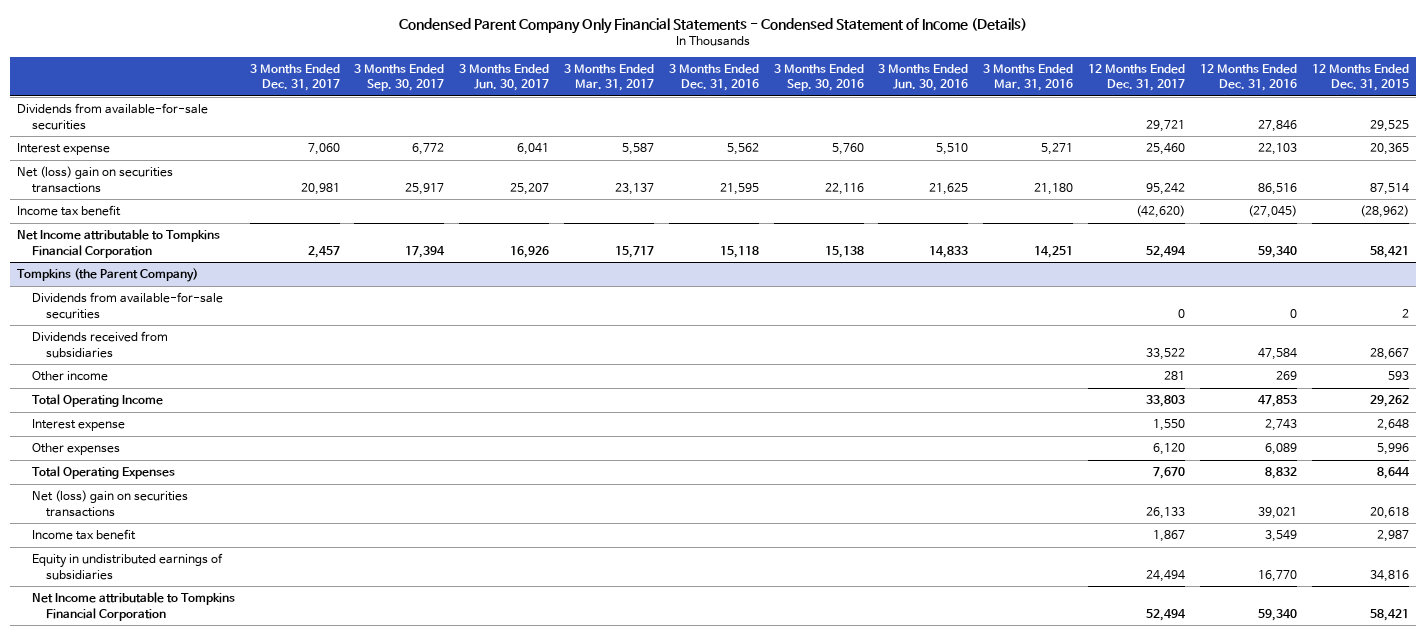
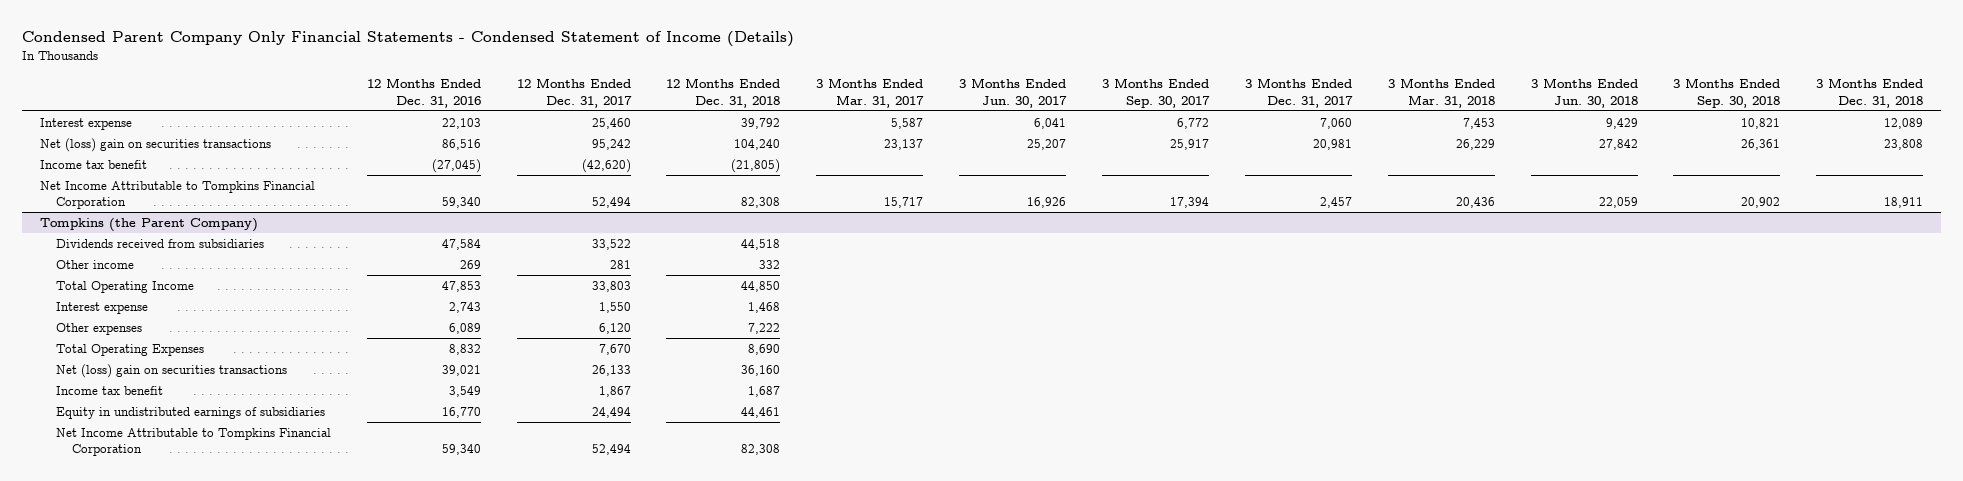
- | 3 Months Ended Dec. 31, 2017 | 3 Months Ended Sep. 30, 2017 | 3 Months Ended Jun. 30, 2017 | 3 Months Ended Mar. 31, 2017 | 3 Months Ended Dec. 31, 2016 | 3 Months Ended Sep. 30, 2016 | 3 Months Ended Jun. 30, 2016 | 3 Months Ended Mar. 31, 2016 | 12 Months Ended Dec. 31, 2017 | 12 Months Ended Dec. 31, 2016 | 12 Months Ended Dec. 31, 2015
+ | 12 Months Ended Dec. 31, 2016 | 12 Months Ended Dec. 31, 2017 | 12 Months Ended Dec. 31, 2018 | 3 Months Ended Mar. 31, 2017 | 3 Months Ended Jun. 30, 2017 | 3 Months Ended Sep. 30, 2017 | 3 Months Ended Dec. 31, 2017 | 3 Months Ended Mar. 31, 2018 | 3 Months Ended Jun. 30, 2018 | 3 Months Ended Sep. 30, 2018 | 3 Months Ended Dec. 31, 2018
- Dividends from available-for-sale securities | | | | | | | | | 29,721 | 27,846 | 29,525
- Net Income attributable to Tompkins Financial Corporation | 2,457 | 17,394 | 16,926 | 15,717 | 15,118 | 15,138 | 14,833 | 14,251 | 52,494 | 59,340 | 58,421
+ Net Income Attributable to Tompkins Financial Corporation | 59,340 | 52,494 | 82,308 | 15,717 | 16,926 | 17,394 | 2,457 | 20,436 | 22,059 | 20,902 | 18,911
@ Tompkins (the Parent Company)
- Dividends from available-for-sale securities | | | | | | | | | 0 | 0 | 2
- Net Income attributable to Tompkins Financial Corporation | | | | | | | | | 52,494 | 59,340 | 58,421
+ Net Income Attributable to Tompkins Financial Corporation | 59,340 | 52,494 | 82,308 | | | | | | | |

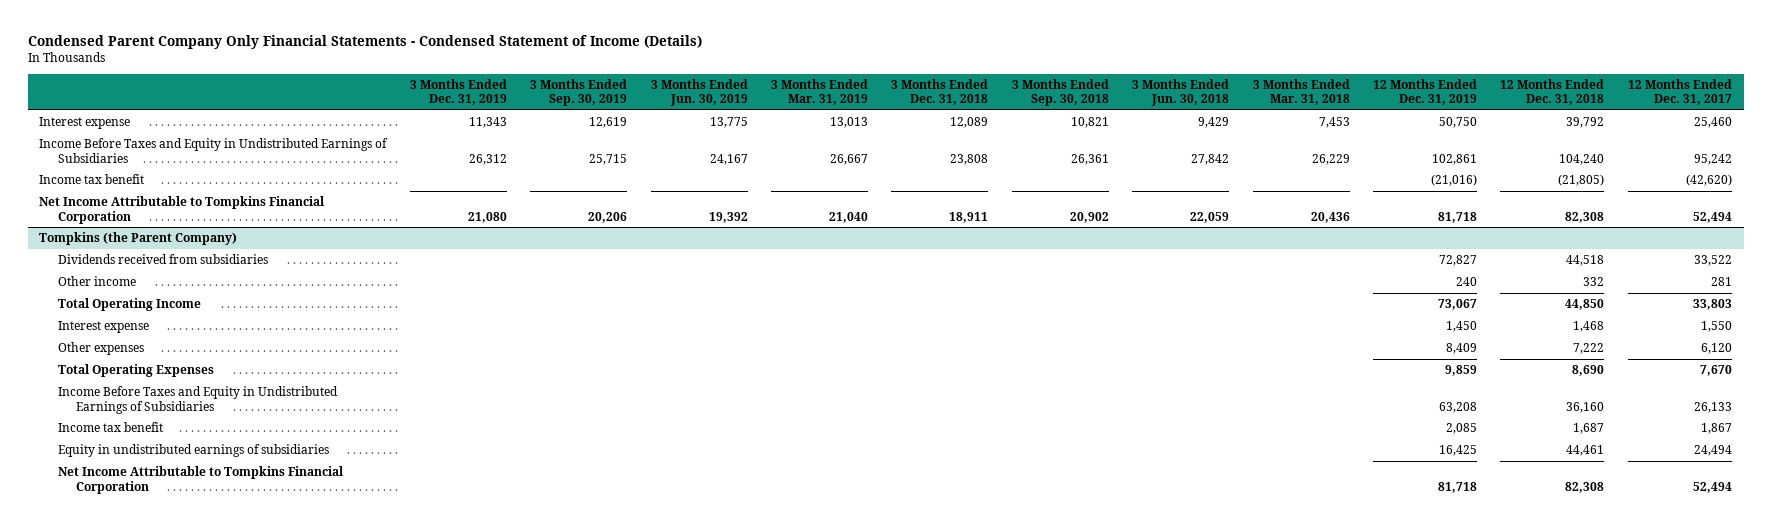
- | 12 Months Ended Dec. 31, 2016 | 12 Months Ended Dec. 31, 2017 | 12 Months Ended Dec. 31, 2018 | 3 Months Ended Mar. 31, 2017 | 3 Months Ended Jun. 30, 2017 | 3 Months Ended Sep. 30, 2017 | 3 Months Ended Dec. 31, 2017 | 3 Months Ended Mar. 31, 2018 | 3 Months Ended Jun. 30, 2018 | 3 Months Ended Sep. 30, 2018 | 3 Months Ended Dec. 31, 2018
+ | 3 Months Ended Dec. 31, 2019 | 3 Months Ended Sep. 30, 2019 | 3 Months Ended Jun. 30, 2019 | 3 Months Ended Mar. 31, 2019 | 3 Months Ended Dec. 31, 2018 | 3 Months Ended Sep. 30, 2018 | 3 Months Ended Jun. 30, 2018 | 3 Months Ended Mar. 31, 2018 | 12 Months Ended Dec. 31, 2019 | 12 Months Ended Dec. 31, 2018 | 12 Months Ended Dec. 31, 2017
- Net (loss) gain on securities transactions | 86,516 | 95,242 | 104,240 | 23,137 | 25,207 | 25,917 | 20,981 | 26,229 | 27,842 | 26,361 | 23,808
+ Income Before Taxes and Equity in Undistributed Earnings of Subsidiaries | 26,312 | 25,715 | 24,167 | 26,667 | 23,808 | 26,361 | 27,842 | 26,229 | 102,861 | 104,240 | 95,242
@ Tompkins (the Parent Company)
- Net (loss) gain on securities transactions | 39,021 | 26,133 | 36,160 | | | | | | | |
+ Income Before Taxes and Equity in Undistributed Earnings of Subsidiaries | | | | | | | | | 63,208 | 36,160 | 26,133

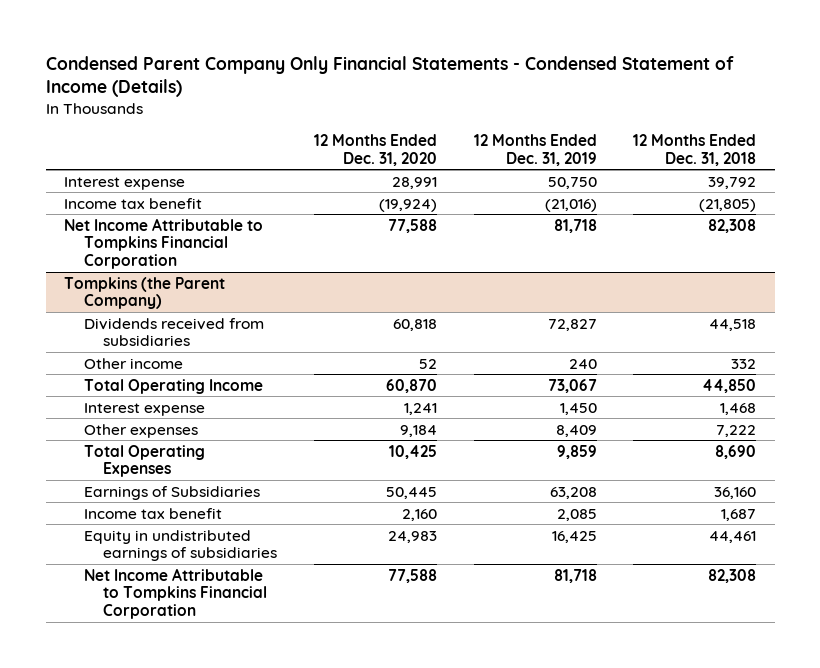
- | 3 Months Ended Dec. 31, 2019 | 3 Months Ended Sep. 30, 2019 | 3 Months Ended Jun. 30, 2019 | 3 Months Ended Mar. 31, 2019 | 3 Months Ended Dec. 31, 2018 | 3 Months Ended Sep. 30, 2018 | 3 Months Ended Jun. 30, 2018 | 3 Months Ended Mar. 31, 2018 | 12 Months Ended Dec. 31, 2019 | 12 Months Ended Dec. 31, 2018 | 12 Months Ended Dec. 31, 2017
+ | 12 Months Ended Dec. 31, 2020 | 12 Months Ended Dec. 31, 2019 | 12 Months Ended Dec. 31, 2018
- Income Before Taxes and Equity in Undistributed Earnings of Subsidiaries | 26,312 | 25,715 | 24,167 | 26,667 | 23,808 | 26,361 | 27,842 | 26,229 | 102,861 | 104,240 | 95,242
@ Tompkins (the Parent Company)
- Income Before Taxes and Equity in Undistributed Earnings of Subsidiaries | | | | | | | | | 63,208 | 36,160 | 26,133
+ Earnings of Subsidiaries | 50,445 | 63,208 | 36,160

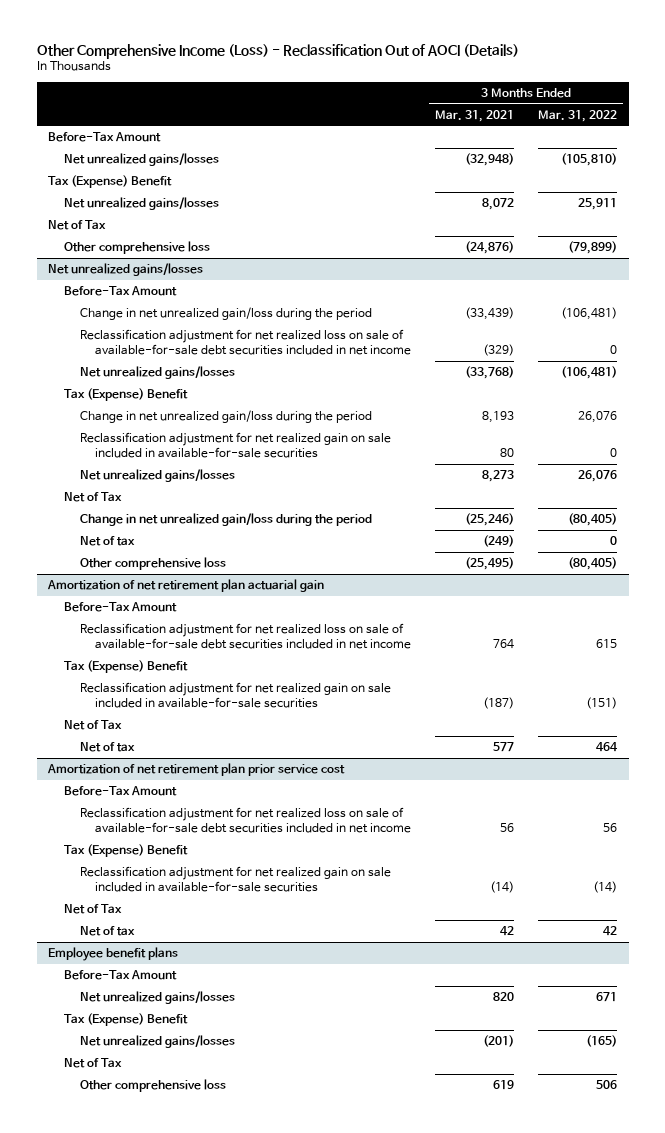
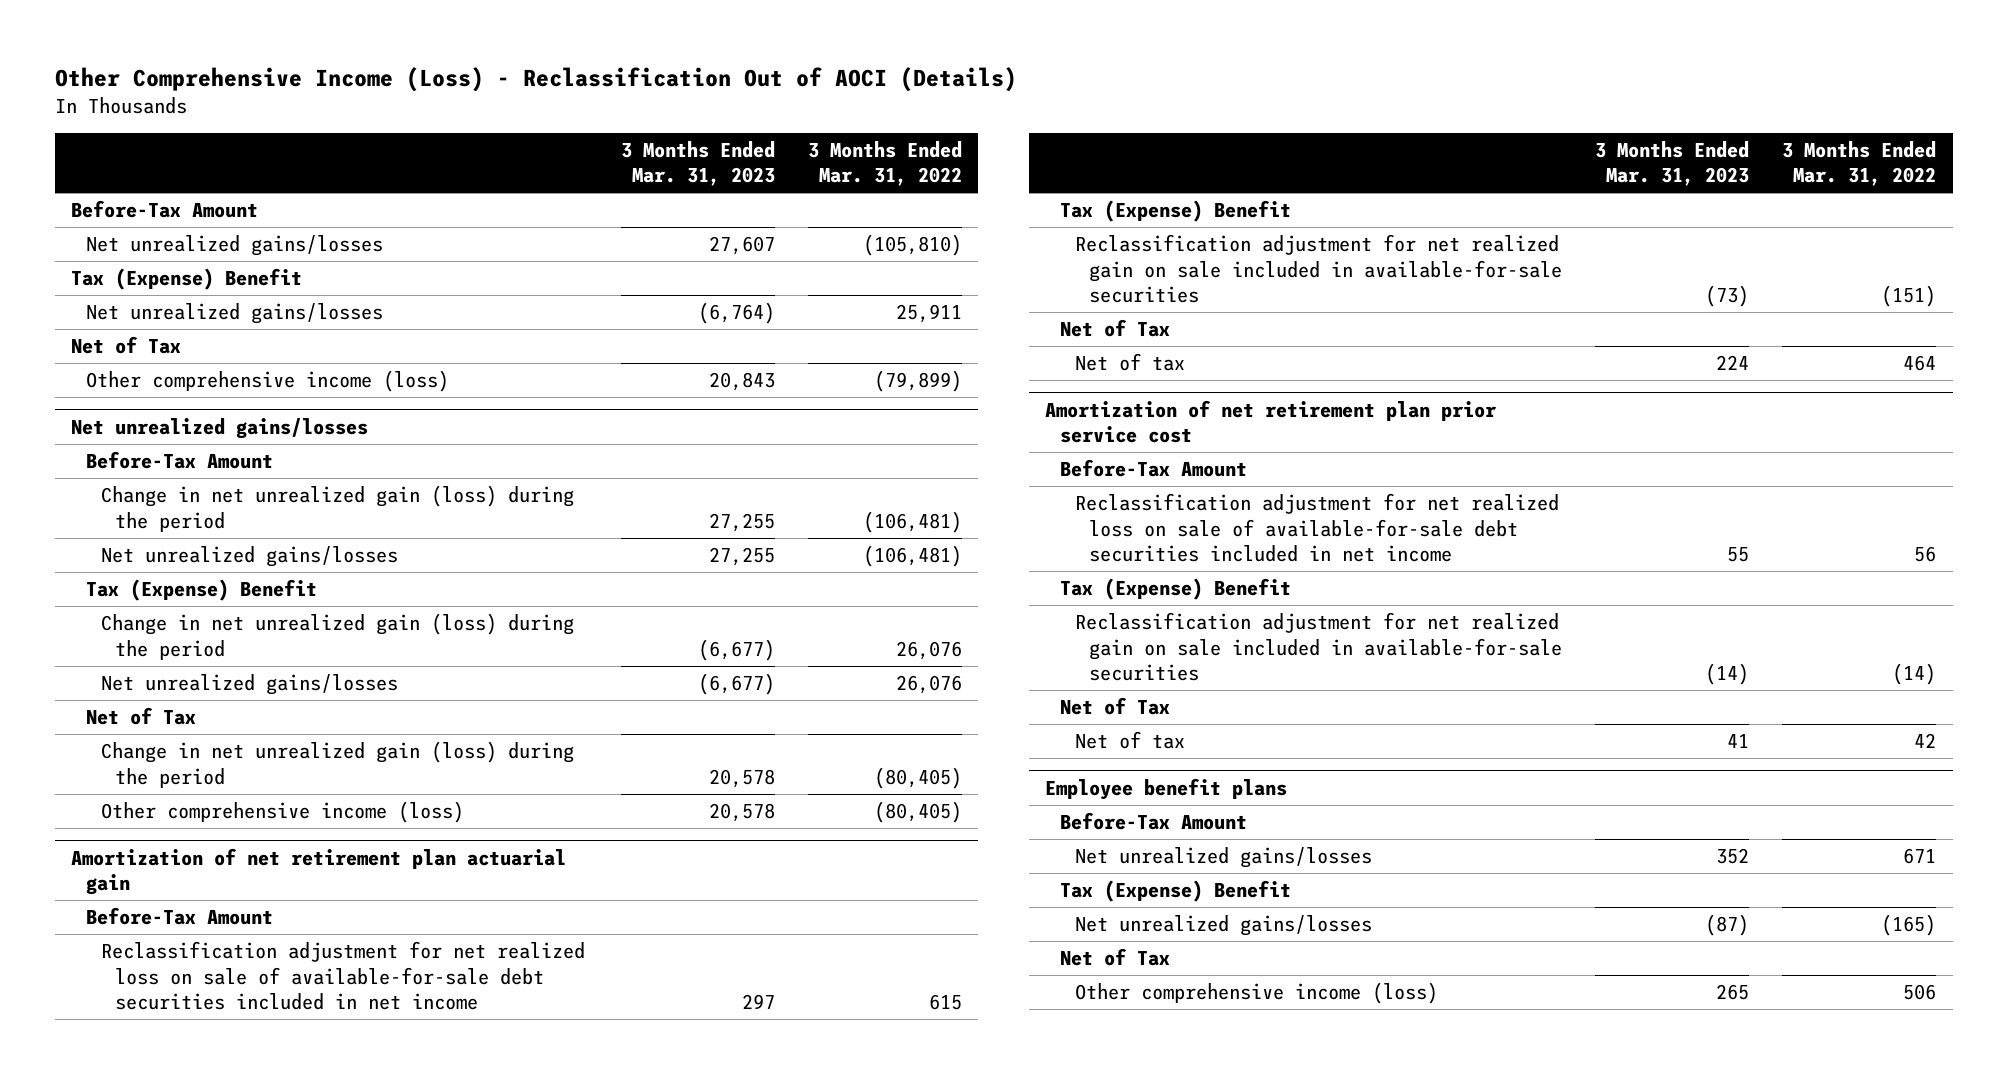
- | 3 Months Ended Mar. 31, 2021 | 3 Months Ended Mar. 31, 2022
+ | 3 Months Ended Mar. 31, 2023 | 3 Months Ended Mar. 31, 2022
- Other comprehensive loss | (24,876) | (79,899)
+ Other comprehensive income (loss) | 20,843 | (79,899)
@ Net unrealized gains/losses
- Change in net unrealized gain/loss during the period | (33,439) | (106,481)
- Reclassification adjustment for net realized loss on sale of available-for-sale debt securities included in net income | (329) | 0
+ Change in net unrealized gain (loss) during the period | 27,255 | (106,481)
- Change in net unrealized gain/loss during the period | 8,193 | 26,076
- Reclassification adjustment for net realized gain on sale included in available-for-sale securities | 80 | 0
+ Change in net unrealized gain (loss) during the period | (6,677) | 26,076
- Change in net unrealized gain/loss during the period | (25,246) | (80,405)
- Net of tax | (249) | 0
- Other comprehensive loss | (25,495) | (80,405)
+ Change in net unrealized gain (loss) during the period | 20,578 | (80,405)
+ Other comprehensive income (loss) | 20,578 | (80,405)
@ Employee benefit plans
- Other comprehensive loss | 619 | 506
+ Other comprehensive income (loss) | 265 | 506

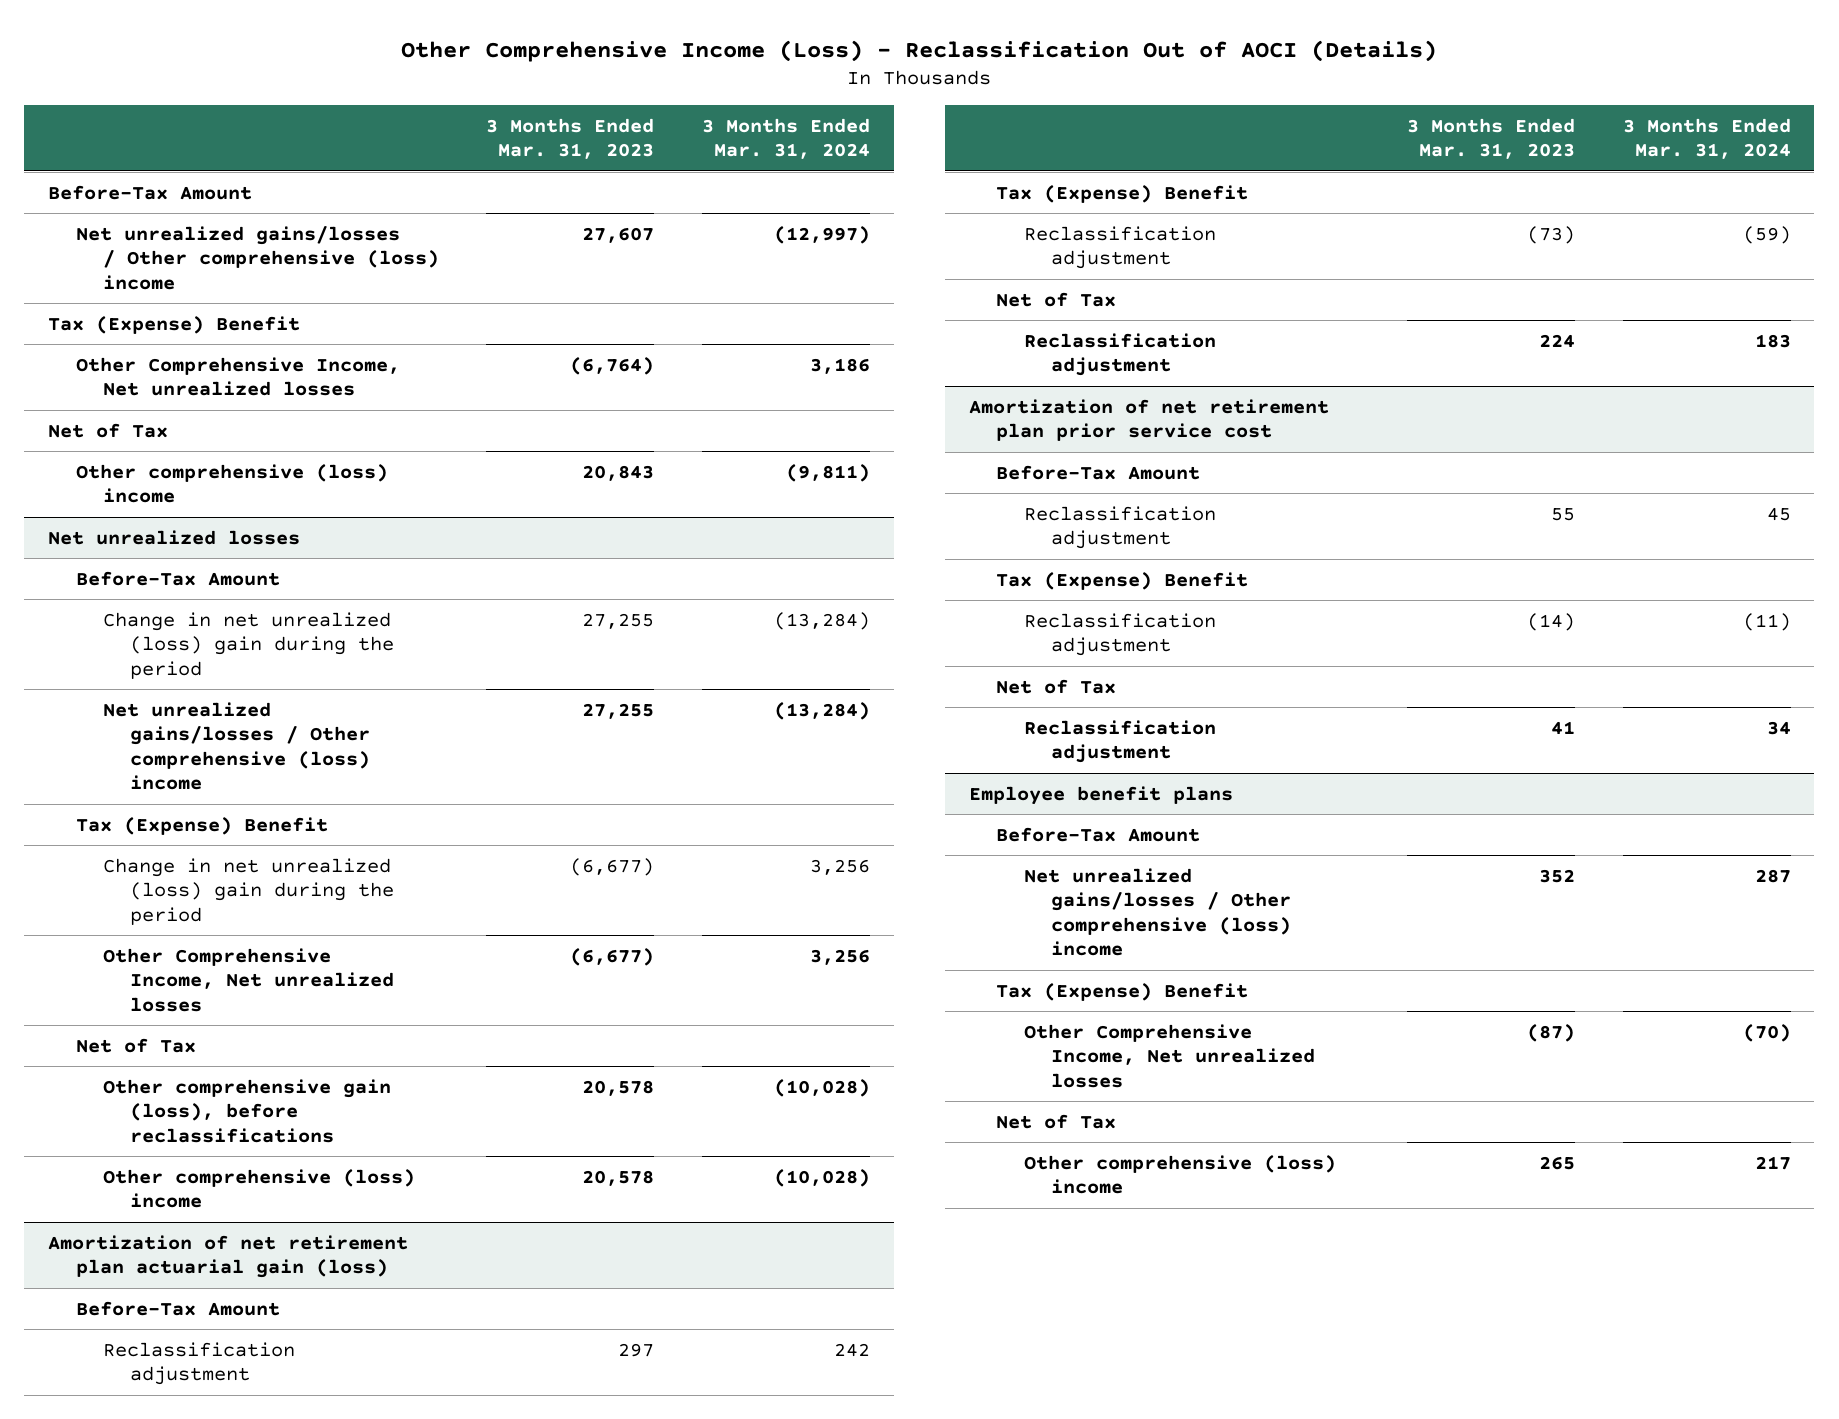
- | 3 Months Ended Mar. 31, 2023 | 3 Months Ended Mar. 31, 2022
+ | 3 Months Ended Mar. 31, 2023 | 3 Months Ended Mar. 31, 2024
- Net unrealized gains/losses | 27,607 | (105,810)
+ Net unrealized gains/losses / Other comprehensive (loss) income | 27,607 | (12,997)
- Net unrealized gains/losses | (6,764) | 25,911
+ Other Comprehensive Income, Net unrealized losses | (6,764) | 3,186
- Other comprehensive income (loss) | 20,843 | (79,899)
- Net unrealized gains/losses
+ Other comprehensive (loss) income | 20,843 | (9,811)
+ Net unrealized losses
- Change in net unrealized gain (loss) during the period | 27,255 | (106,481)
- Net unrealized gains/losses | 27,255 | (106,481)
+ Change in net unrealized (loss) gain during the period | 27,255 | (13,284)
+ Net unrealized gains/losses / Other comprehensive (loss) income | 27,255 | (13,284)
- Change in net unrealized gain (loss) during the period | (6,677) | 26,076
- Net unrealized gains/losses | (6,677) | 26,076
+ Change in net unrealized (loss) gain during the period | (6,677) | 3,256
+ Other Comprehensive Income, Net unrealized losses | (6,677) | 3,256
- Change in net unrealized gain (loss) during the period | 20,578 | (80,405)
- Other comprehensive income (loss) | 20,578 | (80,405)
- Amortization of net retirement plan actuarial gain
+ Other comprehensive gain (loss), before reclassifications | 20,578 | (10,028)
+ Other comprehensive (loss) income | 20,578 | (10,028)
+ Amortization of net retirement plan actuarial gain (loss)
- Reclassification adjustment for net realized loss on sale of available-for-sale debt securities included in net income | 297 | 615
+ Reclassification adjustment | 297 | 242
- Reclassification adjustment for net realized gain on sale included in available-for-sale securities | (73) | (151)
+ Reclassification adjustment | (73) | (59)
- Net of tax | 224 | 464
+ Reclassification adjustment | 224 | 183
@ Amortization of net retirement plan prior service cost
- Reclassification adjustment for net realized loss on sale of available-for-sale debt securities included in net income | 55 | 56
+ Reclassification adjustment | 55 | 45
- Reclassification adjustment for net realized gain on sale included in available-for-sale securities | (14) | (14)
+ Reclassification adjustment | (14) | (11)
- Net of tax | 41 | 42
+ Reclassification adjustment | 41 | 34
@ Employee benefit plans
- Net unrealized gains/losses | 352 | 671
+ Net unrealized gains/losses / Other comprehensive (loss) income | 352 | 287
- Net unrealized gains/losses | (87) | (165)
+ Other Comprehensive Income, Net unrealized losses | (87) | (70)
- Other comprehensive income (loss) | 265 | 506
+ Other comprehensive (loss) income | 265 | 217

